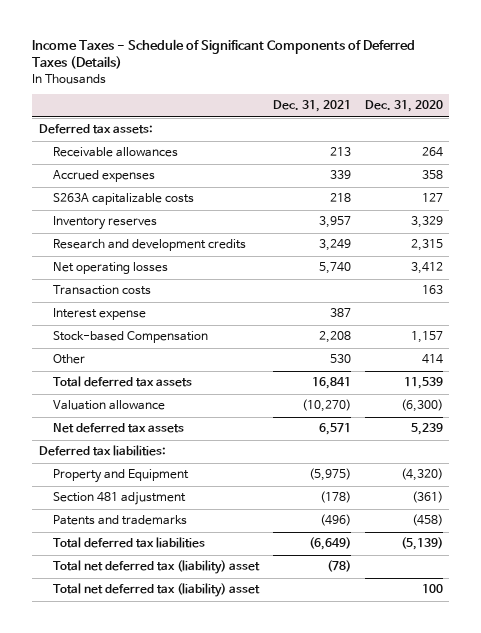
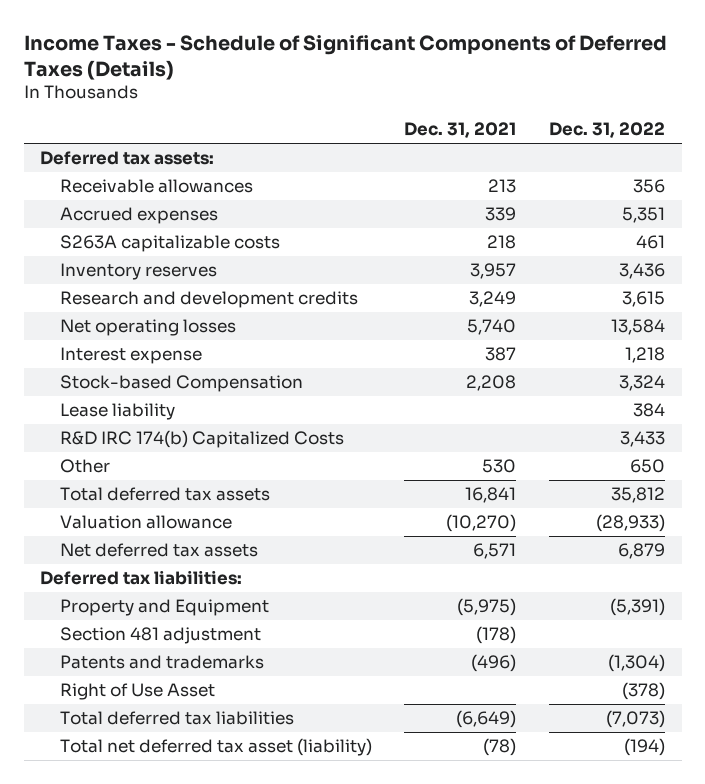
- | Dec. 31, 2021 | Dec. 31, 2020
+ | Dec. 31, 2021 | Dec. 31, 2022
- Transaction costs | | 163
+ Lease liability | | 384
+ R&D IRC 174(b) Capitalized Costs | | 3,433
+ Right of Use Asset | | (378)
- Total net deferred tax (liability) asset | (78) |
- Total net deferred tax (liability) asset | | 100
+ Total net deferred tax asset (liability) | (78) | (194)

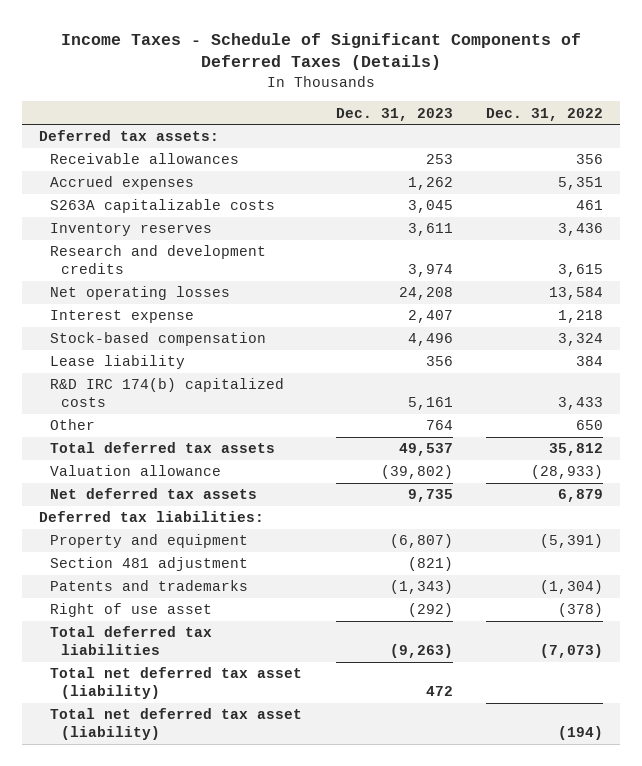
- | Dec. 31, 2021 | Dec. 31, 2022
+ | Dec. 31, 2023 | Dec. 31, 2022
- Stock-based Compensation | 2,208 | 3,324
+ Stock-based compensation | 4,496 | 3,324
- R&D IRC 174(b) Capitalized Costs | | 3,433
+ R&D IRC 174(b) capitalized costs | 5,161 | 3,433
- Property and Equipment | (5,975) | (5,391)
+ Property and equipment | (6,807) | (5,391)
- Right of Use Asset | | (378)
+ Right of use asset | (292) | (378)
+ Total net deferred tax asset (liability) | 472 |

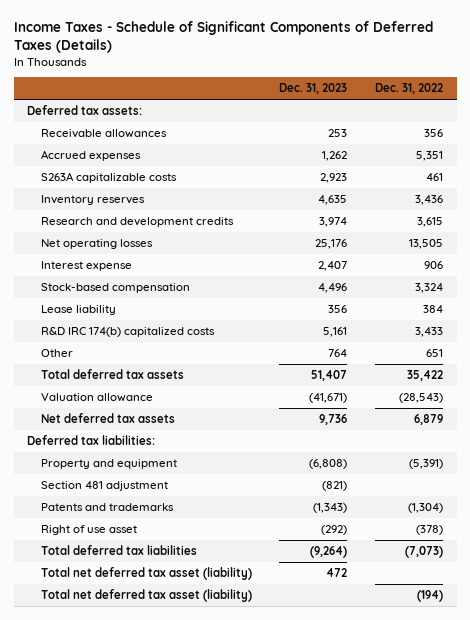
- S263A capitalizable costs | 3,045 | 461
- Inventory reserves | 3,611 | 3,436
+ S263A capitalizable costs | 2,923 | 461
+ Inventory reserves | 4,635 | 3,436
- Net operating losses | 24,208 | 13,584
- Interest expense | 2,407 | 1,218
+ Net operating losses | 25,176 | 13,505
+ Interest expense | 2,407 | 906
- Other | 764 | 650
- Total deferred tax assets | 49,537 | 35,812
- Valuation allowance | (39,802) | (28,933)
- Net deferred tax assets | 9,735 | 6,879
+ Other | 764 | 651
+ Total deferred tax assets | 51,407 | 35,422
+ Valuation allowance | (41,671) | (28,543)
+ Net deferred tax assets | 9,736 | 6,879
- Property and equipment | (6,807) | (5,391)
+ Property and equipment | (6,808) | (5,391)
- Total deferred tax liabilities | (9,263) | (7,073)
+ Total deferred tax liabilities | (9,264) | (7,073)

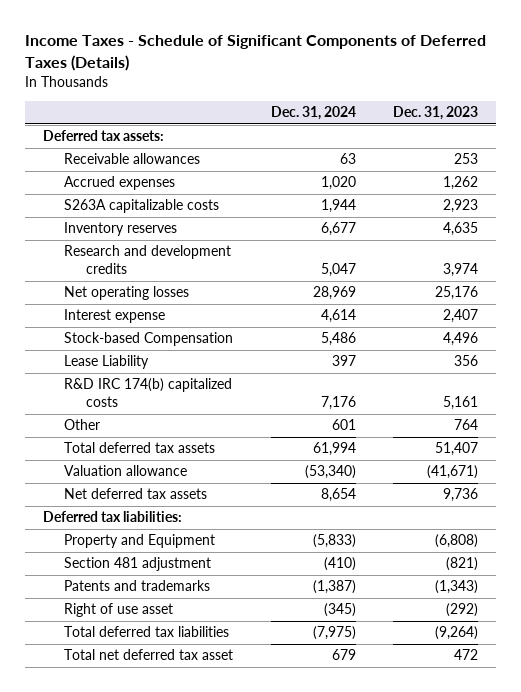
- | Dec. 31, 2023 | Dec. 31, 2022
+ | Dec. 31, 2024 | Dec. 31, 2023
- Stock-based compensation | 4,496 | 3,324
- Lease liability | 356 | 384
+ Stock-based Compensation | 5,486 | 4,496
+ Lease Liability | 397 | 356
- Property and equipment | (6,808) | (5,391)
+ Property and Equipment | (5,833) | (6,808)
- Total net deferred tax asset (liability) | 472 |
- Total net deferred tax asset (liability) | | (194)
+ Total net deferred tax asset | 679 | 472

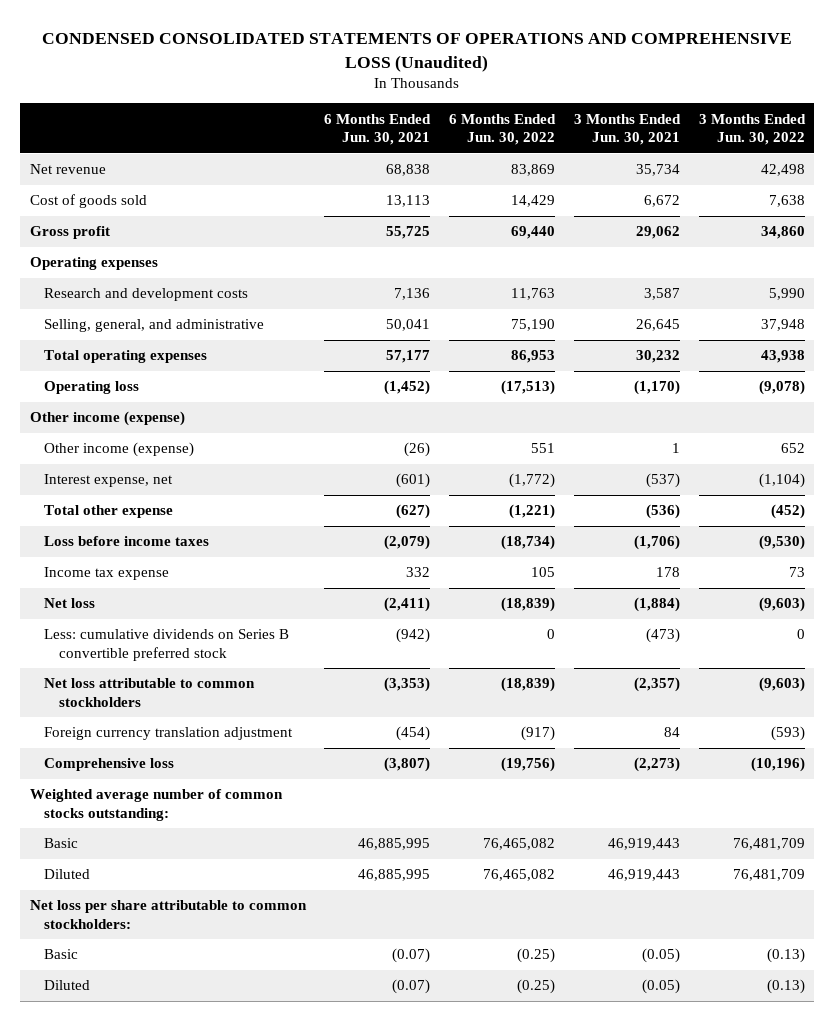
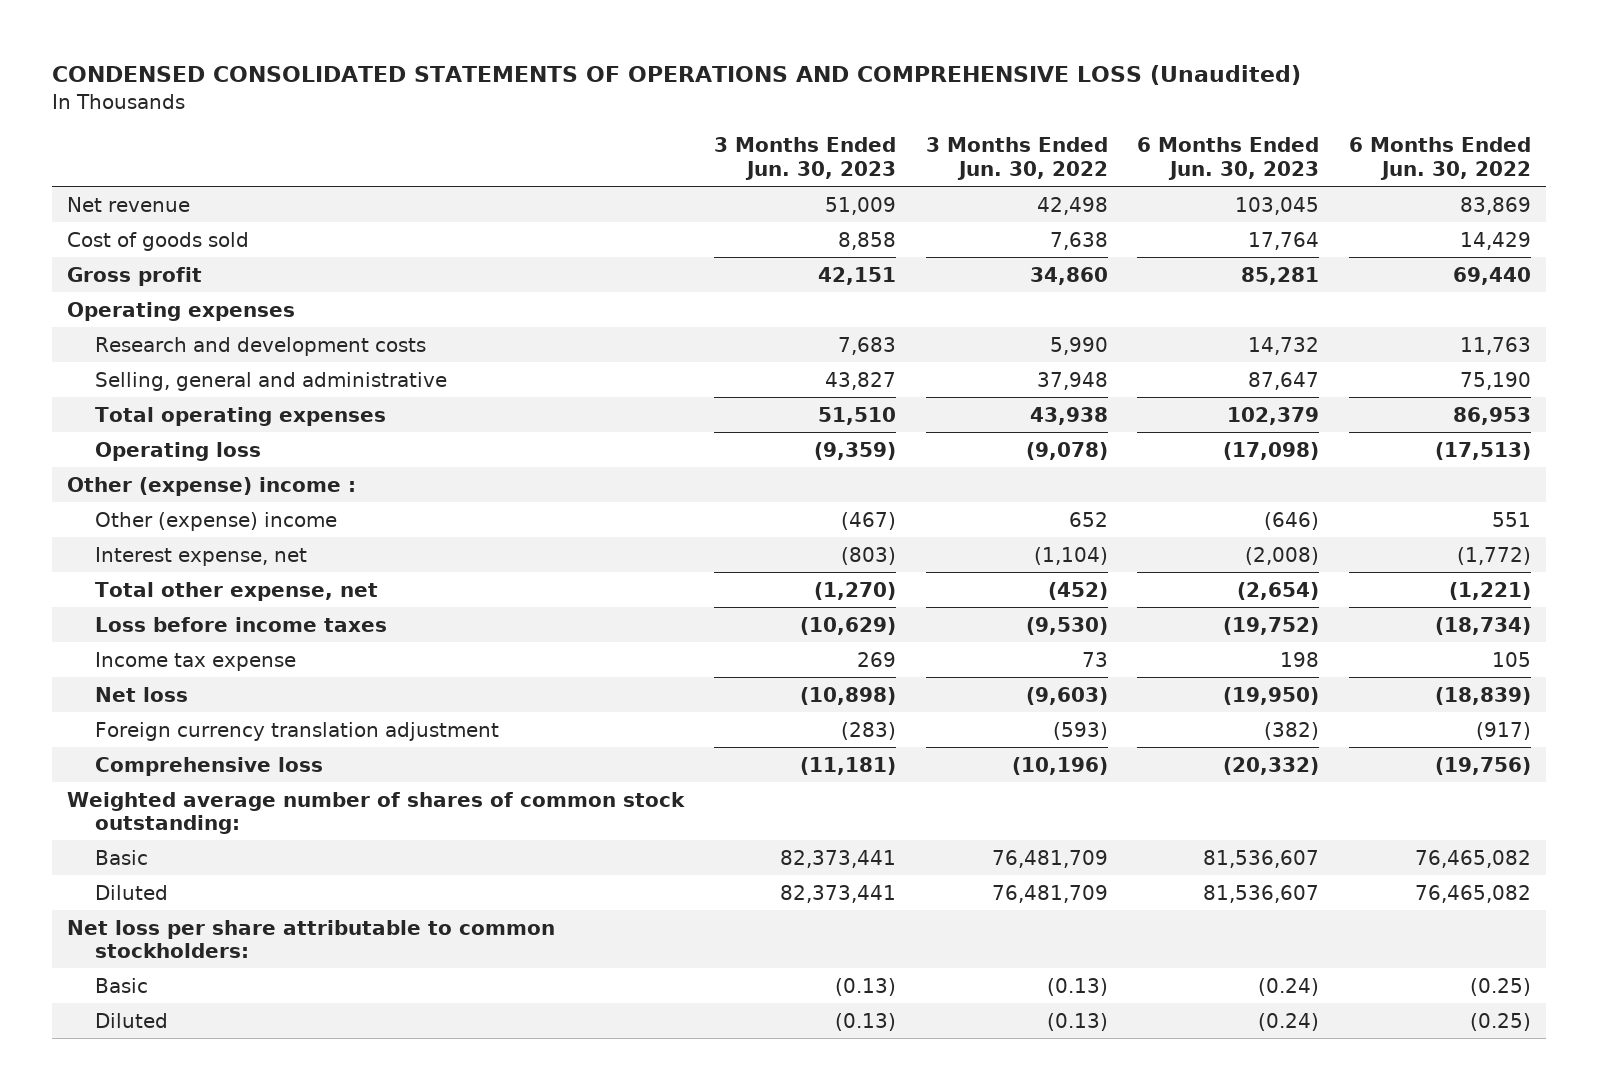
- | 6 Months Ended Jun. 30, 2021 | 6 Months Ended Jun. 30, 2022 | 3 Months Ended Jun. 30, 2021 | 3 Months Ended Jun. 30, 2022
+ | 3 Months Ended Jun. 30, 2023 | 3 Months Ended Jun. 30, 2022 | 6 Months Ended Jun. 30, 2023 | 6 Months Ended Jun. 30, 2022
- Selling, general, and administrative | 50,041 | 75,190 | 26,645 | 37,948
+ Selling, general and administrative | 43,827 | 37,948 | 87,647 | 75,190
- Other income (expense)
- Other income (expense) | (26) | 551 | 1 | 652
+ Other (expense) income :
+ Other (expense) income | (467) | 652 | (646) | 551
- Total other expense | (627) | (1,221) | (536) | (452)
+ Total other expense, net | (1,270) | (452) | (2,654) | (1,221)
- Less: cumulative dividends on Series B convertible preferred stock | (942) | 0 | (473) | 0
- Net loss attributable to common stockholders | (3,353) | (18,839) | (2,357) | (9,603)
- Weighted average number of common stocks outstanding:
+ Weighted average number of shares of common stock outstanding:

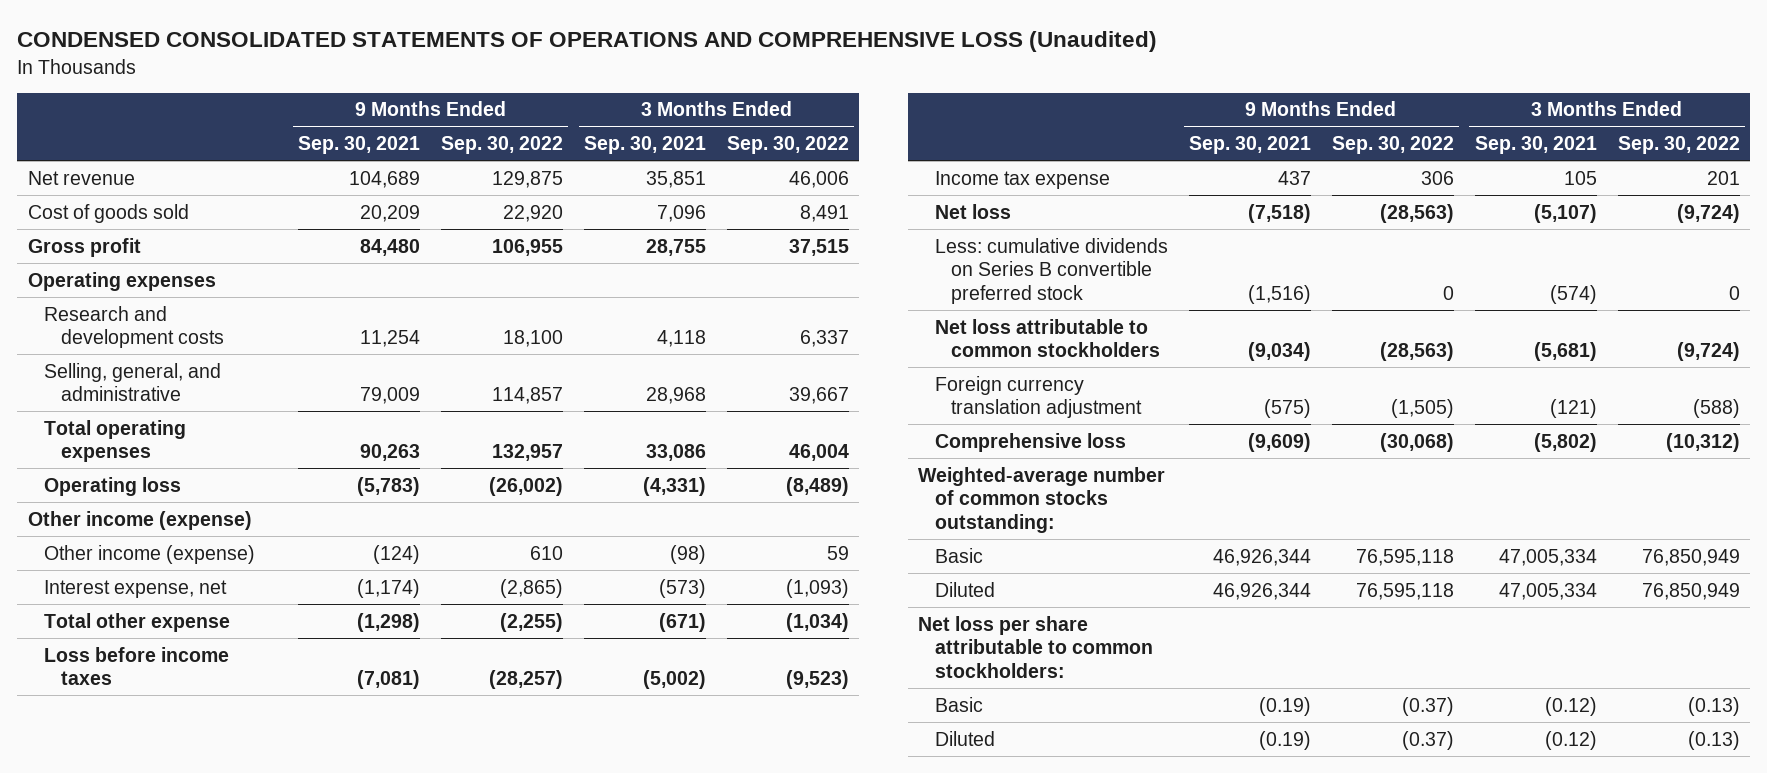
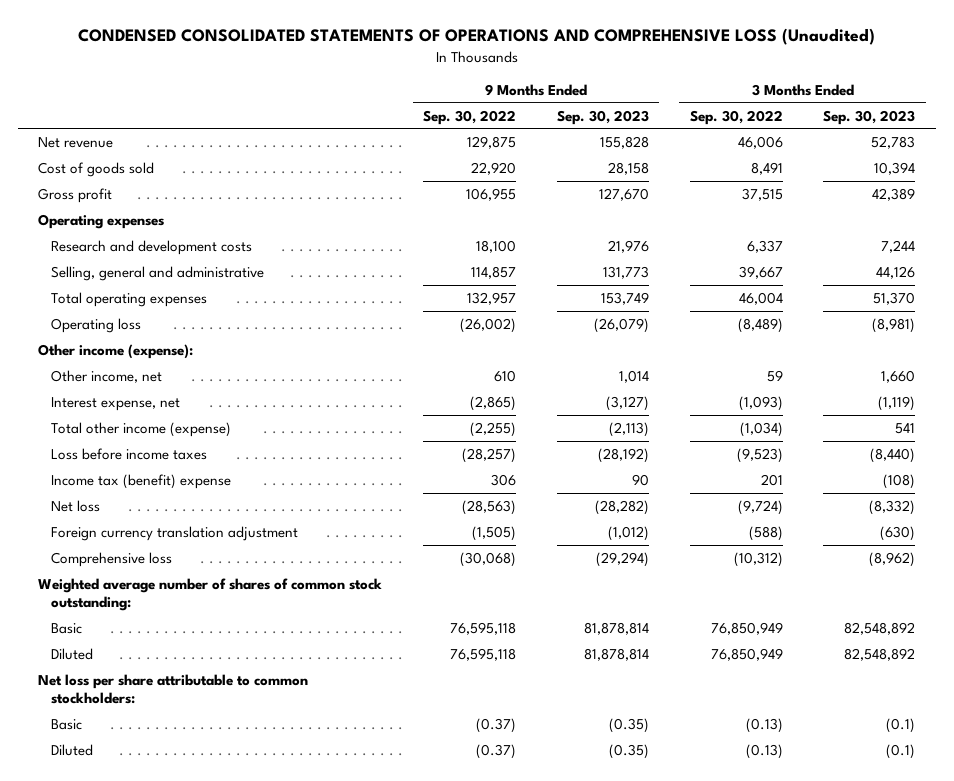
- | 9 Months Ended Sep. 30, 2021 | 9 Months Ended Sep. 30, 2022 | 3 Months Ended Sep. 30, 2021 | 3 Months Ended Sep. 30, 2022
+ | 9 Months Ended Sep. 30, 2022 | 9 Months Ended Sep. 30, 2023 | 3 Months Ended Sep. 30, 2022 | 3 Months Ended Sep. 30, 2023
- Selling, general, and administrative | 79,009 | 114,857 | 28,968 | 39,667
+ Selling, general and administrative | 114,857 | 131,773 | 39,667 | 44,126
- Other income (expense)
- Other income (expense) | (124) | 610 | (98) | 59
+ Other income (expense):
+ Other income, net | 610 | 1,014 | 59 | 1,660
- Total other expense | (1,298) | (2,255) | (671) | (1,034)
+ Total other income (expense) | (2,255) | (2,113) | (1,034) | 541
- Income tax expense | 437 | 306 | 105 | 201
+ Income tax (benefit) expense | 306 | 90 | 201 | (108)
- Less: cumulative dividends on Series B convertible preferred stock | (1,516) | 0 | (574) | 0
- Net loss attributable to common stockholders | (9,034) | (28,563) | (5,681) | (9,724)
- Weighted-average number of common stocks outstanding:
+ Weighted average number of shares of common stock outstanding:

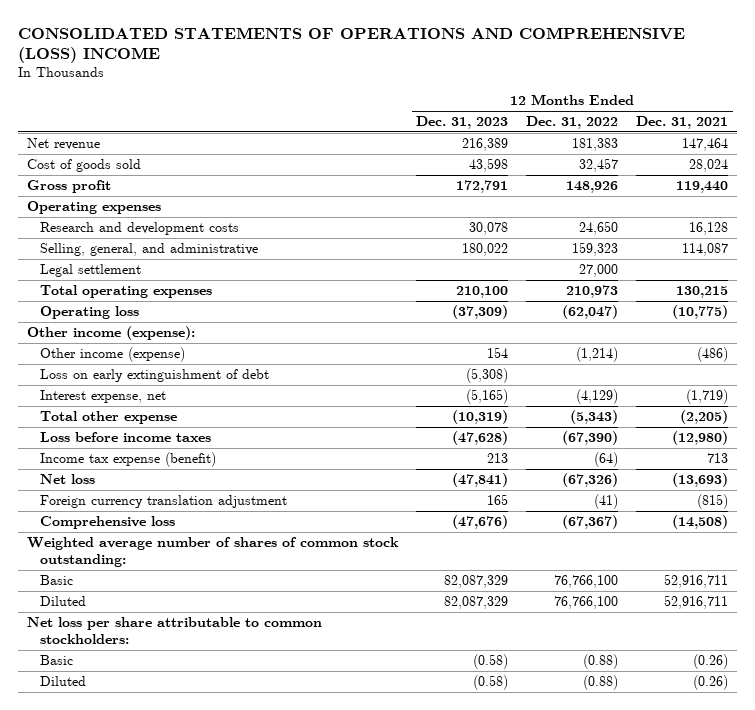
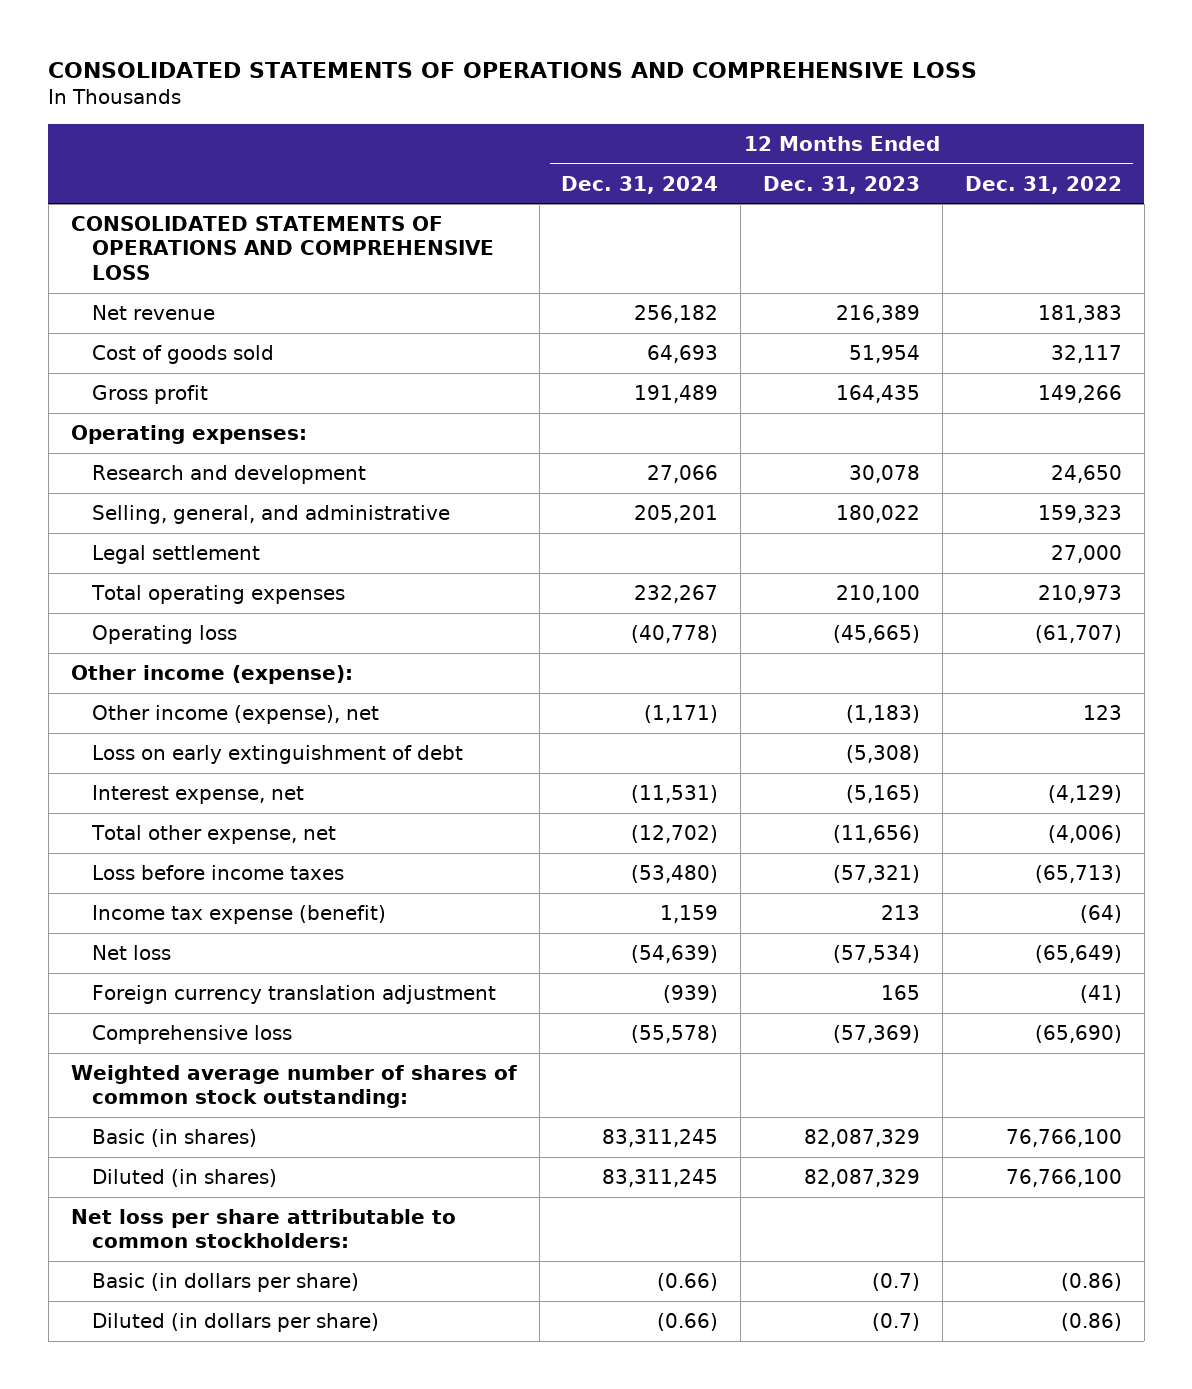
- CONSOLIDATED STATEMENTS OF OPERATIONS AND COMPREHENSIVE (LOSS) INCOME
+ CONSOLIDATED STATEMENTS OF OPERATIONS AND COMPREHENSIVE LOSS
- | 12 Months Ended Dec. 31, 2023 | 12 Months Ended Dec. 31, 2022 | 12 Months Ended Dec. 31, 2021
+ | 12 Months Ended Dec. 31, 2024 | 12 Months Ended Dec. 31, 2023 | 12 Months Ended Dec. 31, 2022
+ CONSOLIDATED STATEMENTS OF OPERATIONS AND COMPREHENSIVE LOSS
- Cost of goods sold | 43,598 | 32,457 | 28,024
- Gross profit | 172,791 | 148,926 | 119,440
- Operating expenses
- Research and development costs | 30,078 | 24,650 | 16,128
+ Cost of goods sold | 64,693 | 51,954 | 32,117
+ Gross profit | 191,489 | 164,435 | 149,266
+ Operating expenses:
+ Research and development | 27,066 | 30,078 | 24,650
- Operating loss | (37,309) | (62,047) | (10,775)
+ Operating loss | (40,778) | (45,665) | (61,707)
- Other income (expense) | 154 | (1,214) | (486)
+ Other income (expense), net | (1,171) | (1,183) | 123
- Total other expense | (10,319) | (5,343) | (2,205)
- Loss before income taxes | (47,628) | (67,390) | (12,980)
+ Total other expense, net | (12,702) | (11,656) | (4,006)
+ Loss before income taxes | (53,480) | (57,321) | (65,713)
- Net loss | (47,841) | (67,326) | (13,693)
+ Net loss | (54,639) | (57,534) | (65,649)
- Comprehensive loss | (47,676) | (67,367) | (14,508)
+ Comprehensive loss | (55,578) | (57,369) | (65,690)
- Basic | 82,087,329 | 76,766,100 | 52,916,711
- Diluted | 82,087,329 | 76,766,100 | 52,916,711
+ Basic (in shares) | 83,311,245 | 82,087,329 | 76,766,100
+ Diluted (in shares) | 83,311,245 | 82,087,329 | 76,766,100
- Basic | (0.58) | (0.88) | (0.26)
- Diluted | (0.58) | (0.88) | (0.26)
+ Basic (in dollars per share) | (0.66) | (0.7) | (0.86)
+ Diluted (in dollars per share) | (0.66) | (0.7) | (0.86)

